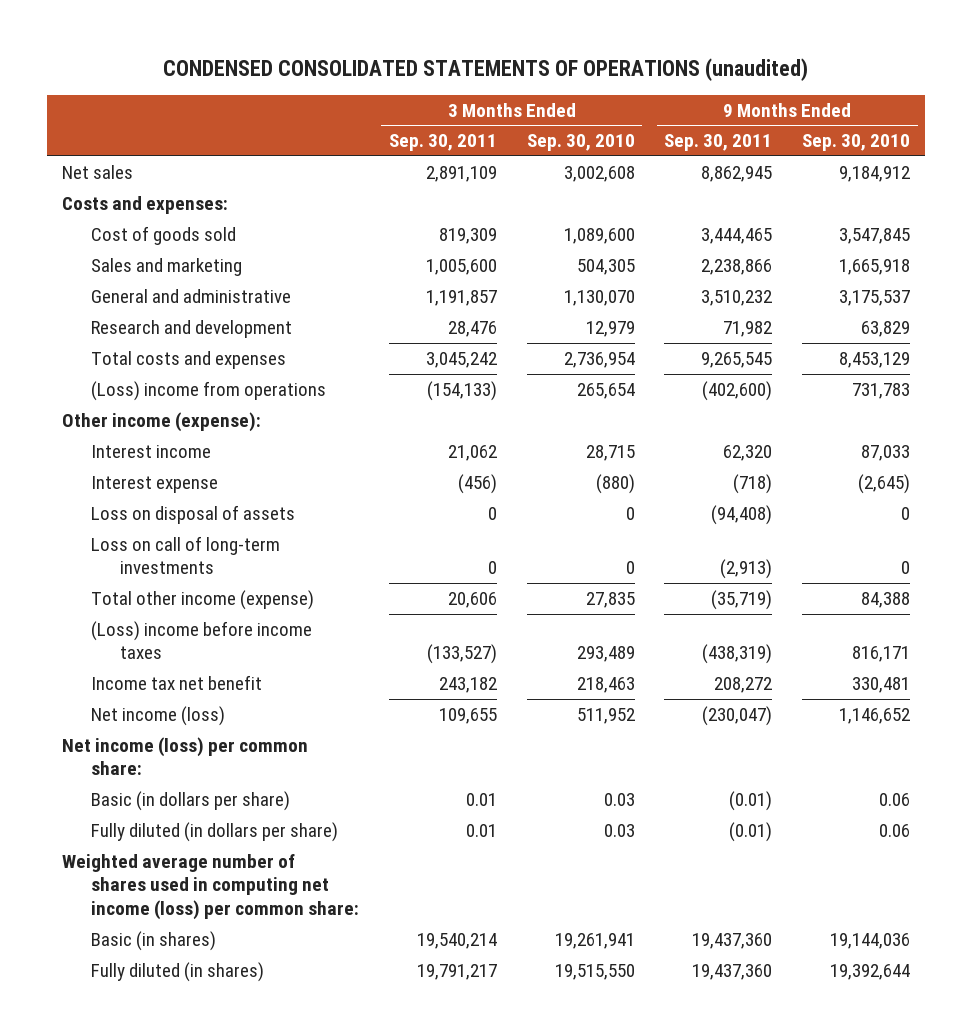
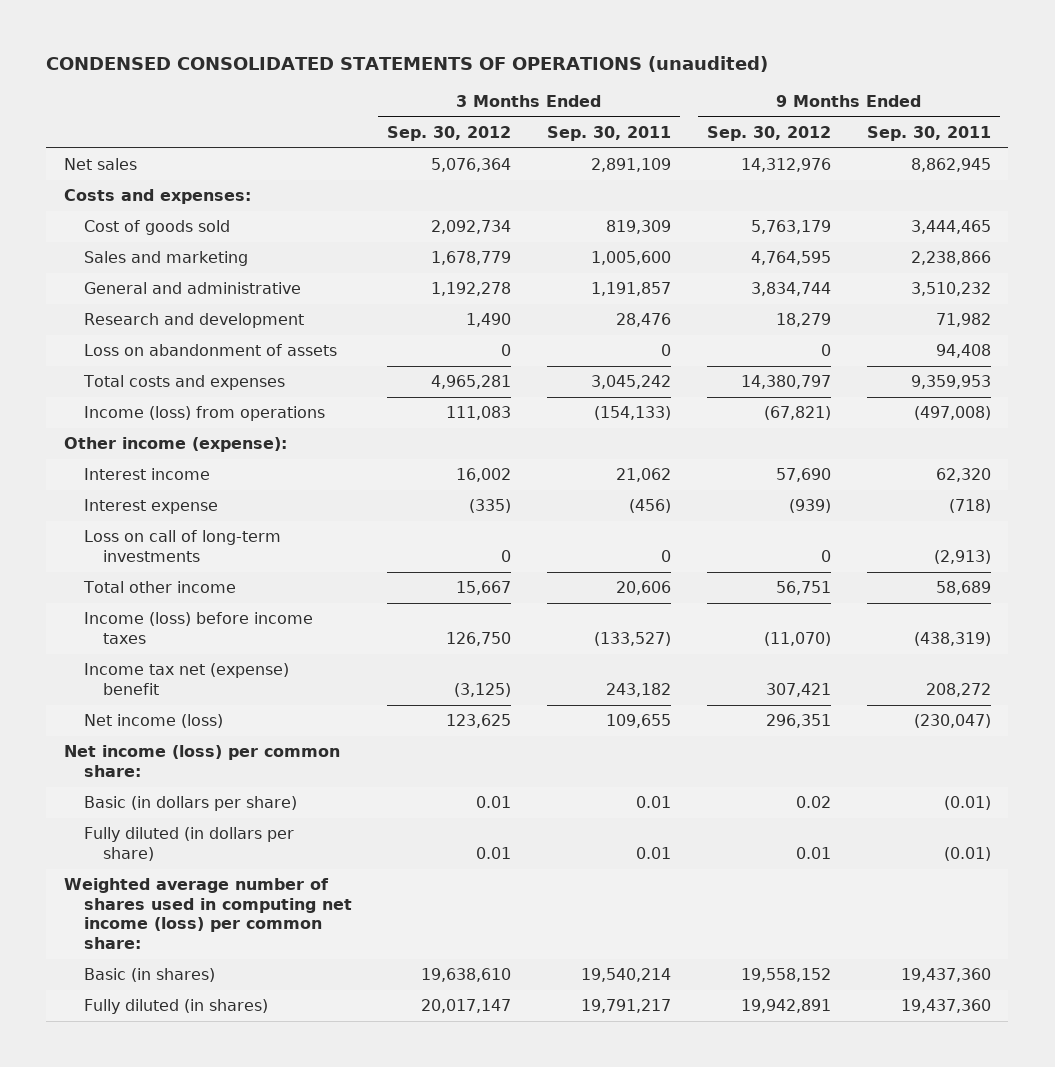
- | 3 Months Ended Sep. 30, 2011 | 3 Months Ended Sep. 30, 2010 | 9 Months Ended Sep. 30, 2011 | 9 Months Ended Sep. 30, 2010
+ | 3 Months Ended Sep. 30, 2012 | 3 Months Ended Sep. 30, 2011 | 9 Months Ended Sep. 30, 2012 | 9 Months Ended Sep. 30, 2011
- Total costs and expenses | 3,045,242 | 2,736,954 | 9,265,545 | 8,453,129
- (Loss) income from operations | (154,133) | 265,654 | (402,600) | 731,783
+ Loss on abandonment of assets | 0 | 0 | 0 | 94,408
+ Total costs and expenses | 4,965,281 | 3,045,242 | 14,380,797 | 9,359,953
+ Income (loss) from operations | 111,083 | (154,133) | (67,821) | (497,008)
- Loss on disposal of assets | 0 | 0 | (94,408) | 0
- Total other income (expense) | 20,606 | 27,835 | (35,719) | 84,388
- (Loss) income before income taxes | (133,527) | 293,489 | (438,319) | 816,171
- Income tax net benefit | 243,182 | 218,463 | 208,272 | 330,481
+ Total other income | 15,667 | 20,606 | 56,751 | 58,689
+ Income (loss) before income taxes | 126,750 | (133,527) | (11,070) | (438,319)
+ Income tax net (expense) benefit | (3,125) | 243,182 | 307,421 | 208,272

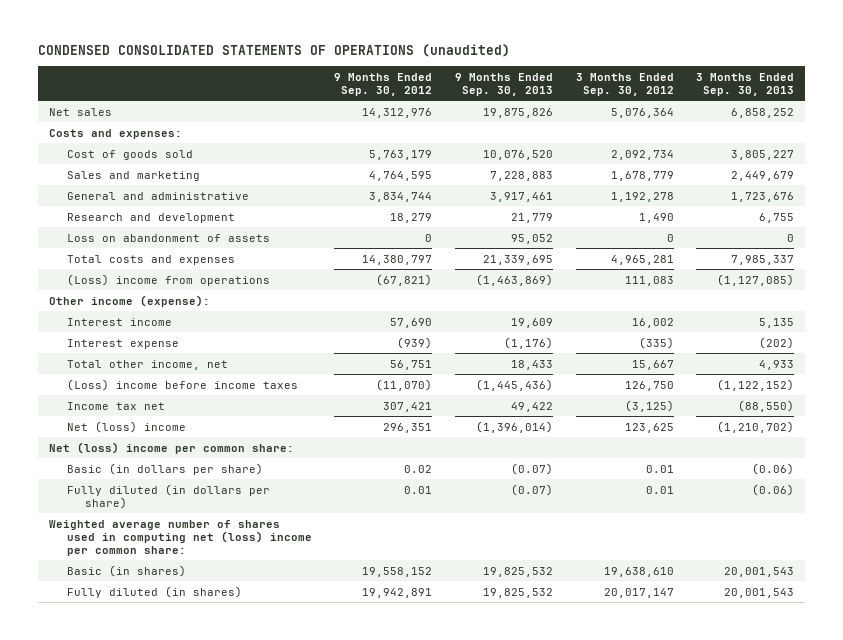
- | 3 Months Ended Sep. 30, 2012 | 3 Months Ended Sep. 30, 2011 | 9 Months Ended Sep. 30, 2012 | 9 Months Ended Sep. 30, 2011
+ | 9 Months Ended Sep. 30, 2012 | 9 Months Ended Sep. 30, 2013 | 3 Months Ended Sep. 30, 2012 | 3 Months Ended Sep. 30, 2013
- Income (loss) from operations | 111,083 | (154,133) | (67,821) | (497,008)
+ (Loss) income from operations | (67,821) | (1,463,869) | 111,083 | (1,127,085)
- Loss on call of long-term investments | 0 | 0 | 0 | (2,913)
- Total other income | 15,667 | 20,606 | 56,751 | 58,689
- Income (loss) before income taxes | 126,750 | (133,527) | (11,070) | (438,319)
- Income tax net (expense) benefit | (3,125) | 243,182 | 307,421 | 208,272
- Net income (loss) | 123,625 | 109,655 | 296,351 | (230,047)
- Net income (loss) per common share:
+ Total other income, net | 56,751 | 18,433 | 15,667 | 4,933
+ (Loss) income before income taxes | (11,070) | (1,445,436) | 126,750 | (1,122,152)
+ Income tax net | 307,421 | 49,422 | (3,125) | (88,550)
+ Net (loss) income | 296,351 | (1,396,014) | 123,625 | (1,210,702)
+ Net (loss) income per common share:
- Weighted average number of shares used in computing net income (loss) per common share:
+ Weighted average number of shares used in computing net (loss) income per common share:

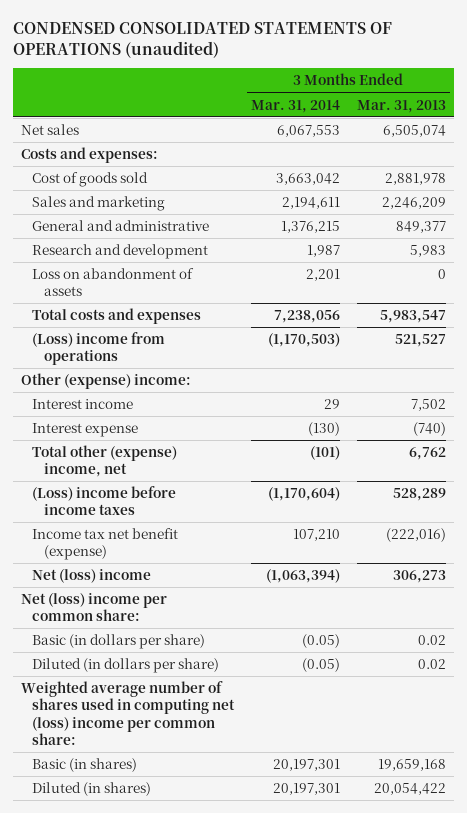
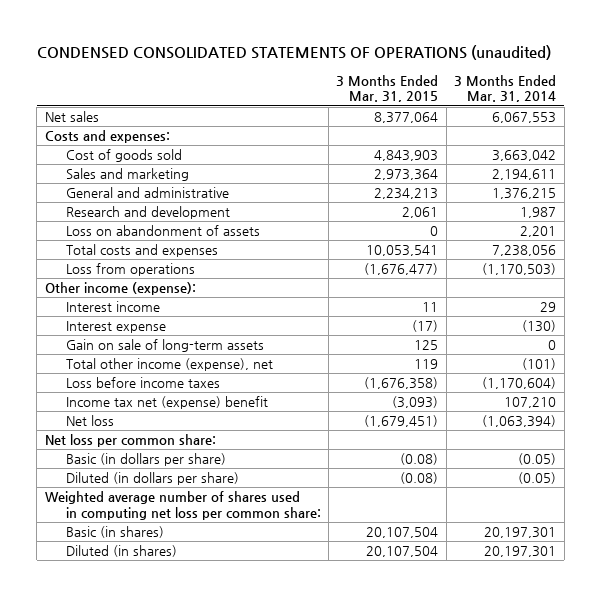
- | 3 Months Ended Mar. 31, 2014 | 3 Months Ended Mar. 31, 2013
+ | 3 Months Ended Mar. 31, 2015 | 3 Months Ended Mar. 31, 2014
- (Loss) income from operations | (1,170,503) | 521,527
- Other (expense) income:
+ Loss from operations | (1,676,477) | (1,170,503)
+ Other income (expense):
- Total other (expense) income, net | (101) | 6,762
- (Loss) income before income taxes | (1,170,604) | 528,289
- Income tax net benefit (expense) | 107,210 | (222,016)
- Net (loss) income | (1,063,394) | 306,273
- Net (loss) income per common share:
+ Gain on sale of long-term assets | 125 | 0
+ Total other income (expense), net | 119 | (101)
+ Loss before income taxes | (1,676,358) | (1,170,604)
+ Income tax net (expense) benefit | (3,093) | 107,210
+ Net loss | (1,679,451) | (1,063,394)
+ Net loss per common share:
- Weighted average number of shares used in computing net (loss) income per common share:
+ Weighted average number of shares used in computing net loss per common share:

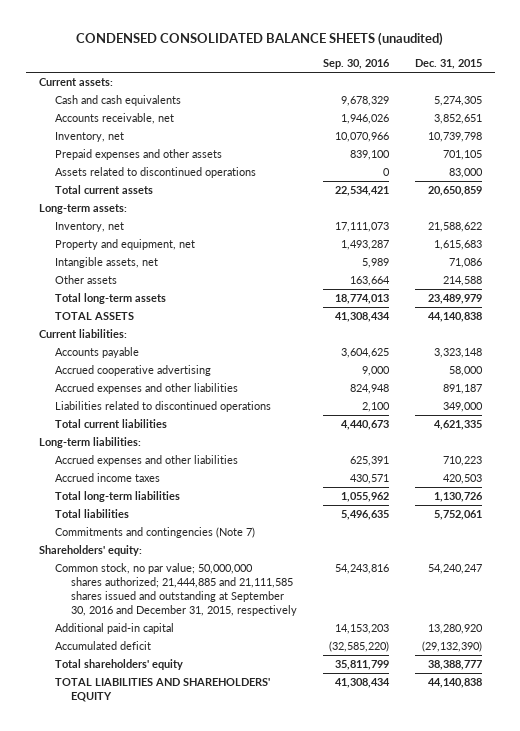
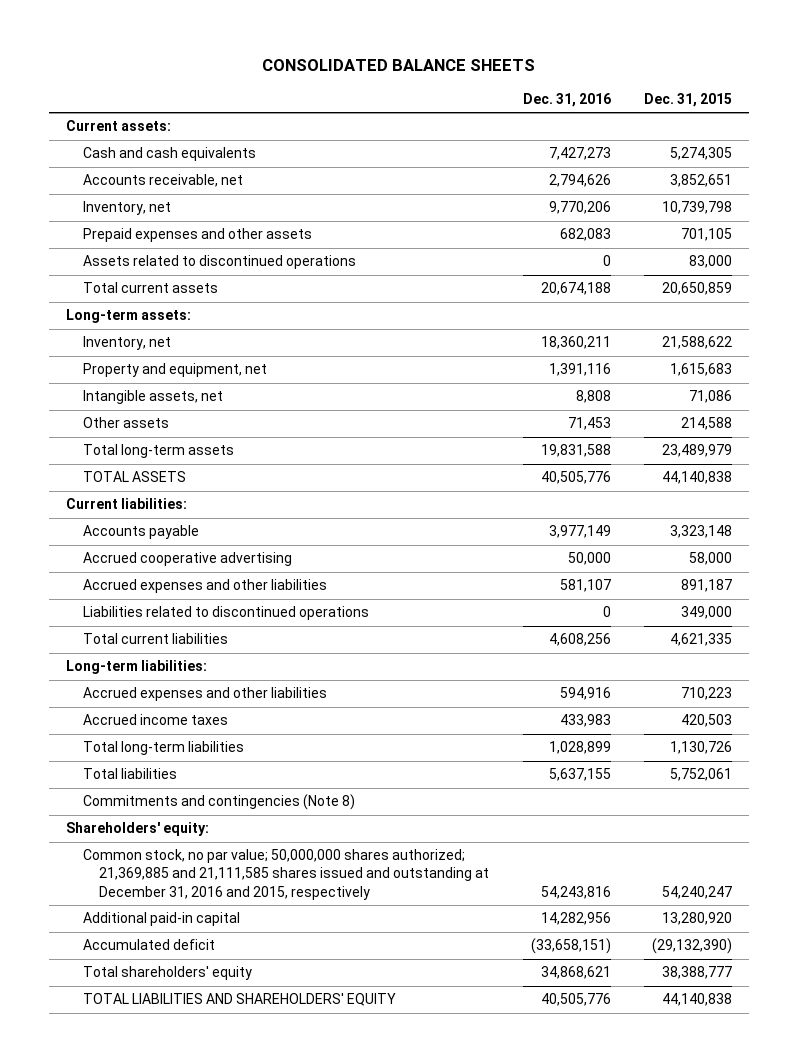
- CONDENSED CONSOLIDATED BALANCE SHEETS (unaudited)
+ CONSOLIDATED BALANCE SHEETS
- | Sep. 30, 2016 | Dec. 31, 2015
+ | Dec. 31, 2016 | Dec. 31, 2015
- Commitments and contingencies (Note 7)
+ Commitments and contingencies (Note 8)
- Common stock, no par value; 50,000,000 shares authorized; 21,444,885 and 21,111,585 shares issued and outstanding at September 30, 2016 and December 31, 2015, respectively | 54,243,816 | 54,240,247
+ Common stock, no par value; 50,000,000 shares authorized; 21,369,885 and 21,111,585 shares issued and outstanding at December 31, 2016 and 2015, respectively | 54,243,816 | 54,240,247

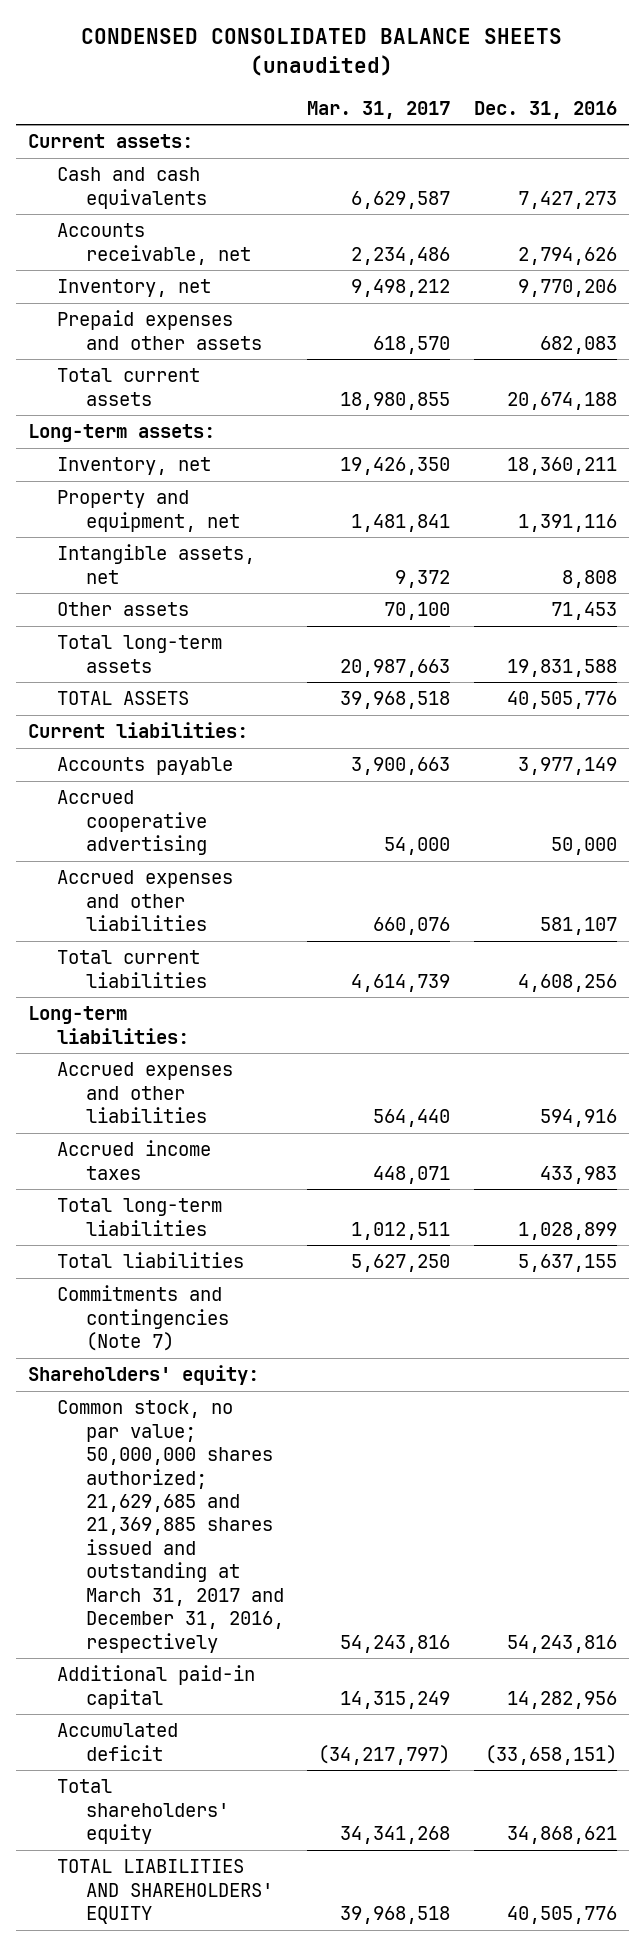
- CONSOLIDATED BALANCE SHEETS
+ CONDENSED CONSOLIDATED BALANCE SHEETS (unaudited)
- | Dec. 31, 2016 | Dec. 31, 2015
+ | Mar. 31, 2017 | Dec. 31, 2016
- Assets related to discontinued operations | 0 | 83,000
- Liabilities related to discontinued operations | 0 | 349,000
- Commitments and contingencies (Note 8)
+ Commitments and contingencies (Note 7)
- Common stock, no par value; 50,000,000 shares authorized; 21,369,885 and 21,111,585 shares issued and outstanding at December 31, 2016 and 2015, respectively | 54,243,816 | 54,240,247
+ Common stock, no par value; 50,000,000 shares authorized; 21,629,685 and 21,369,885 shares issued and outstanding at March 31, 2017 and December 31, 2016, respectively | 54,243,816 | 54,243,816

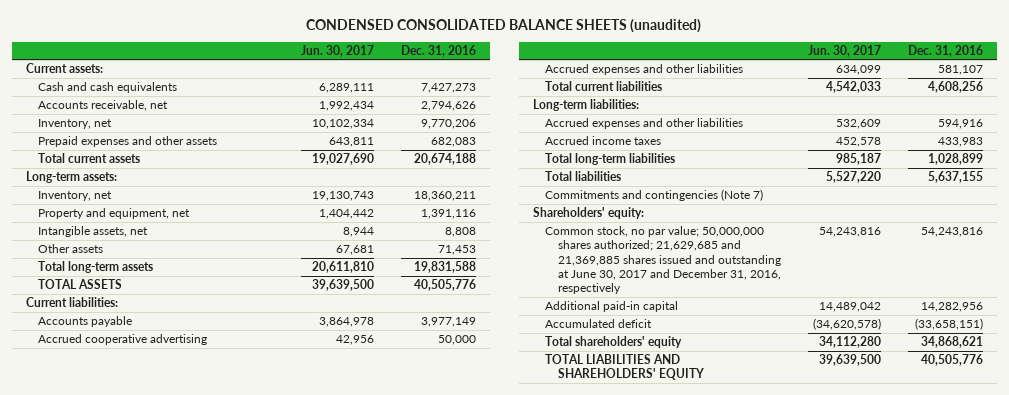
- | Mar. 31, 2017 | Dec. 31, 2016
+ | Jun. 30, 2017 | Dec. 31, 2016
- Common stock, no par value; 50,000,000 shares authorized; 21,629,685 and 21,369,885 shares issued and outstanding at March 31, 2017 and December 31, 2016, respectively | 54,243,816 | 54,243,816
+ Common stock, no par value; 50,000,000 shares authorized; 21,629,685 and 21,369,885 shares issued and outstanding at June 30, 2017 and December 31, 2016, respectively | 54,243,816 | 54,243,816

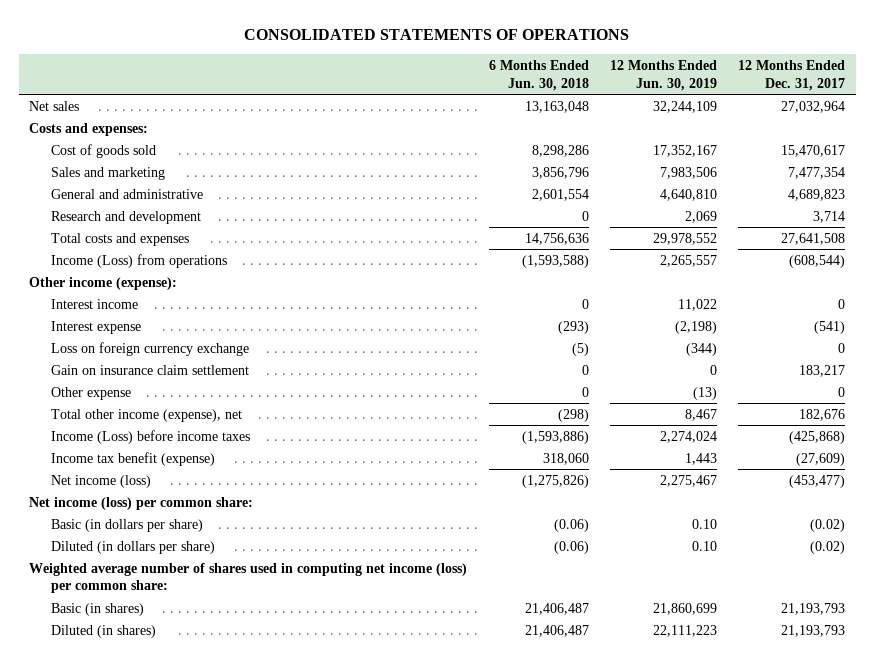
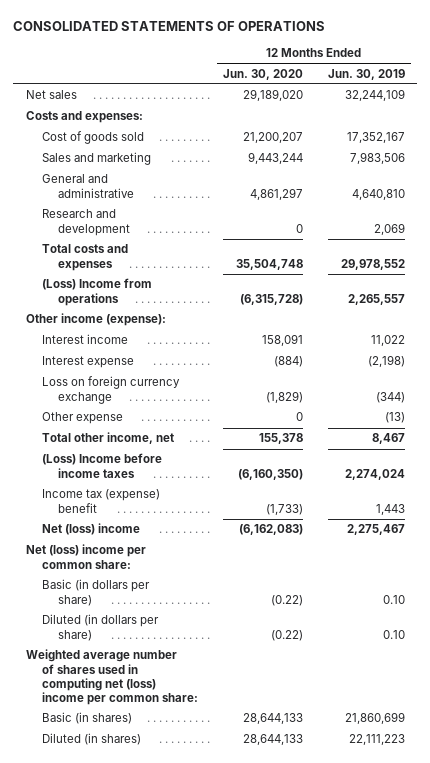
- | 6 Months Ended Jun. 30, 2018 | 12 Months Ended Jun. 30, 2019 | 12 Months Ended Dec. 31, 2017
+ | 12 Months Ended Jun. 30, 2020 | 12 Months Ended Jun. 30, 2019
- Income (Loss) from operations | (1,593,588) | 2,265,557 | (608,544)
+ (Loss) Income from operations | (6,315,728) | 2,265,557
- Gain on insurance claim settlement | 0 | 0 | 183,217
- Total other income (expense), net | (298) | 8,467 | 182,676
- Income (Loss) before income taxes | (1,593,886) | 2,274,024 | (425,868)
- Income tax benefit (expense) | 318,060 | 1,443 | (27,609)
- Net income (loss) | (1,275,826) | 2,275,467 | (453,477)
- Net income (loss) per common share:
+ Total other income, net | 155,378 | 8,467
+ (Loss) Income before income taxes | (6,160,350) | 2,274,024
+ Income tax (expense) benefit | (1,733) | 1,443
+ Net (loss) income | (6,162,083) | 2,275,467
+ Net (loss) income per common share:
- Weighted average number of shares used in computing net income (loss) per common share:
+ Weighted average number of shares used in computing net (loss) income per common share:

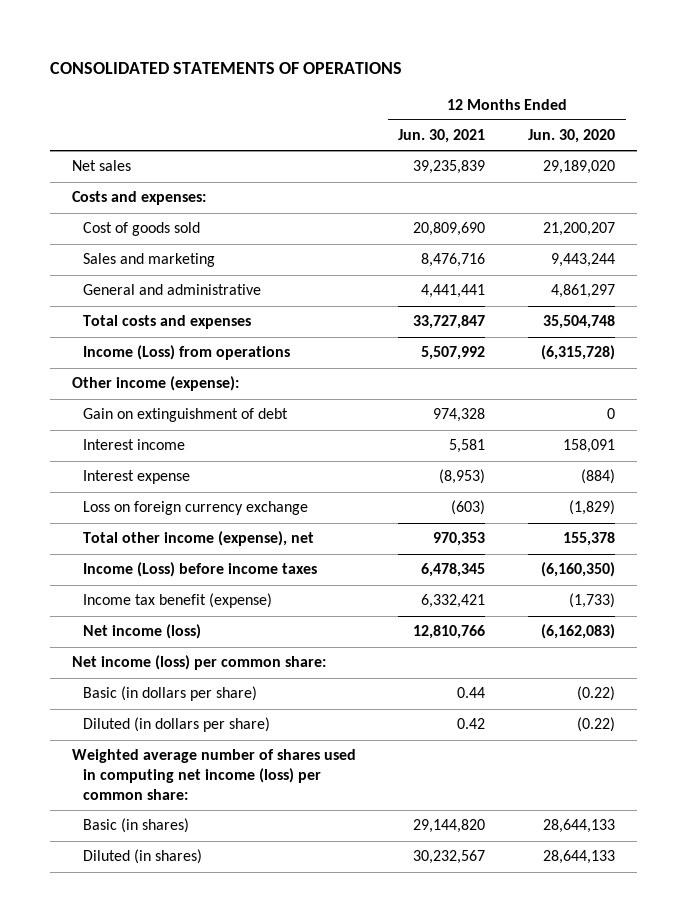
- | 12 Months Ended Jun. 30, 2020 | 12 Months Ended Jun. 30, 2019
+ | 12 Months Ended Jun. 30, 2021 | 12 Months Ended Jun. 30, 2020
- Research and development | 0 | 2,069
- (Loss) Income from operations | (6,315,728) | 2,265,557
+ Income (Loss) from operations | 5,507,992 | (6,315,728)
+ Gain on extinguishment of debt | 974,328 | 0
- Other expense | 0 | (13)
- Total other income, net | 155,378 | 8,467
- (Loss) Income before income taxes | (6,160,350) | 2,274,024
- Income tax (expense) benefit | (1,733) | 1,443
- Net (loss) income | (6,162,083) | 2,275,467
- Net (loss) income per common share:
+ Total other income (expense), net | 970,353 | 155,378
+ Income (Loss) before income taxes | 6,478,345 | (6,160,350)
+ Income tax benefit (expense) | 6,332,421 | (1,733)
+ Net income (loss) | 12,810,766 | (6,162,083)
+ Net income (loss) per common share:
- Weighted average number of shares used in computing net (loss) income per common share:
+ Weighted average number of shares used in computing net income (loss) per common share:

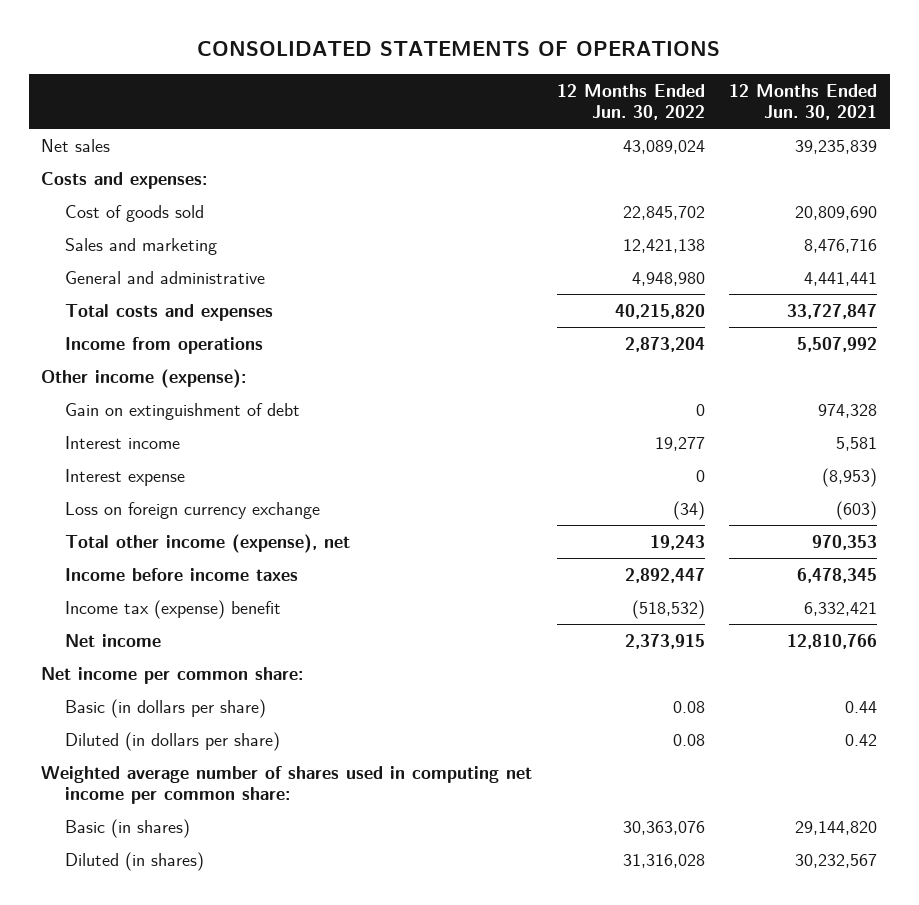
- | 12 Months Ended Jun. 30, 2021 | 12 Months Ended Jun. 30, 2020
+ | 12 Months Ended Jun. 30, 2022 | 12 Months Ended Jun. 30, 2021
- Income (Loss) from operations | 5,507,992 | (6,315,728)
+ Income from operations | 2,873,204 | 5,507,992
- Income (Loss) before income taxes | 6,478,345 | (6,160,350)
- Income tax benefit (expense) | 6,332,421 | (1,733)
- Net income (loss) | 12,810,766 | (6,162,083)
- Net income (loss) per common share:
+ Income before income taxes | 2,892,447 | 6,478,345
+ Income tax (expense) benefit | (518,532) | 6,332,421
+ Net income | 2,373,915 | 12,810,766
+ Net income per common share:
- Weighted average number of shares used in computing net income (loss) per common share:
+ Weighted average number of shares used in computing net income per common share:

